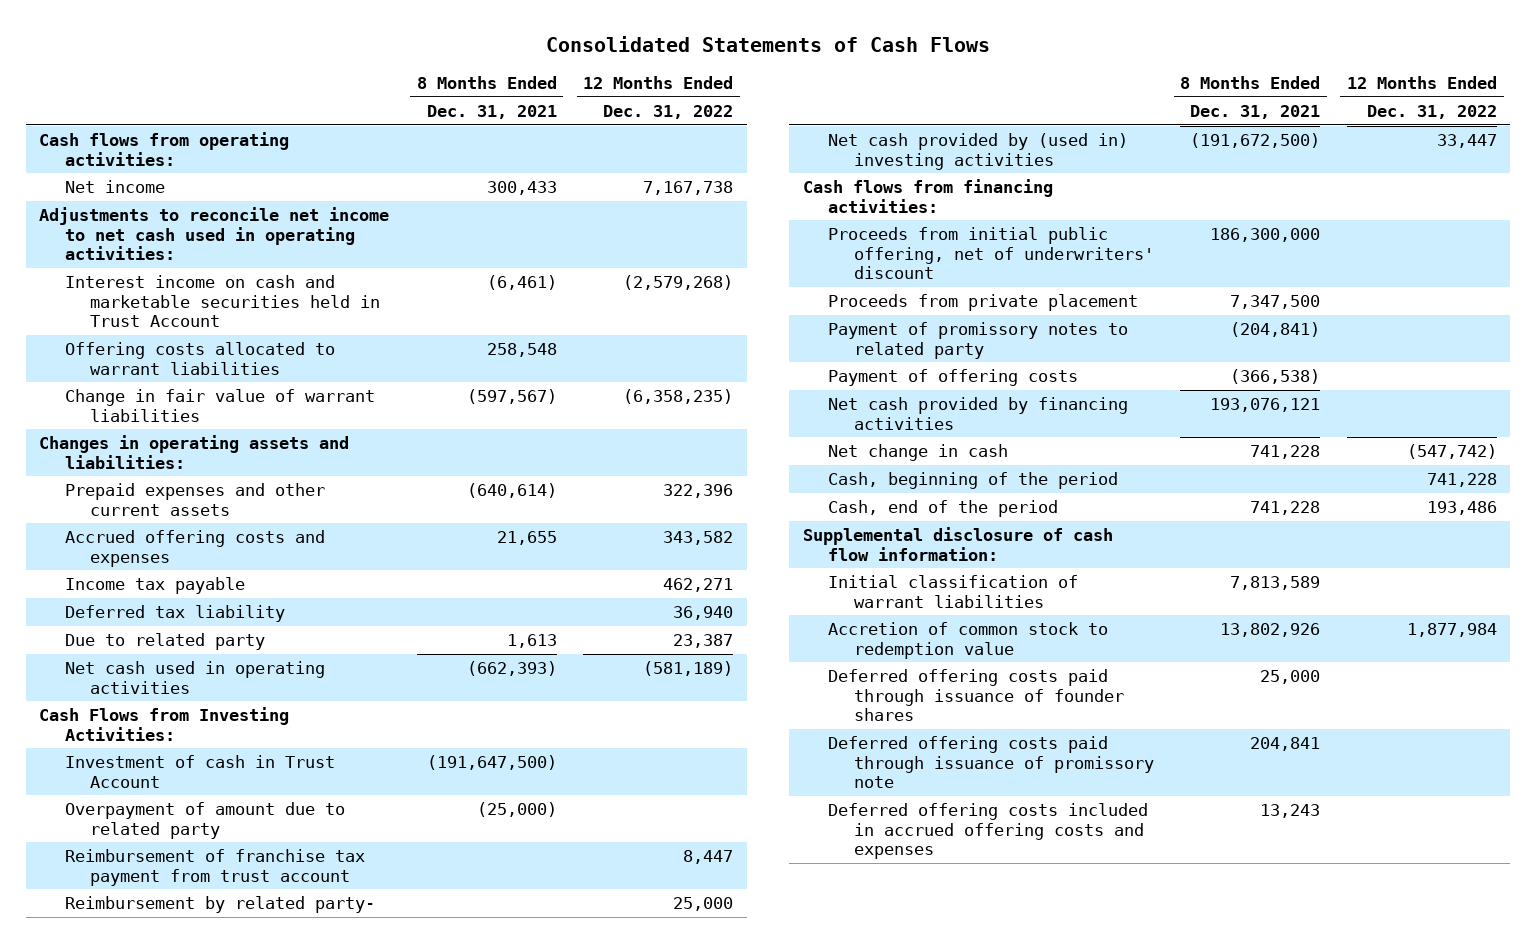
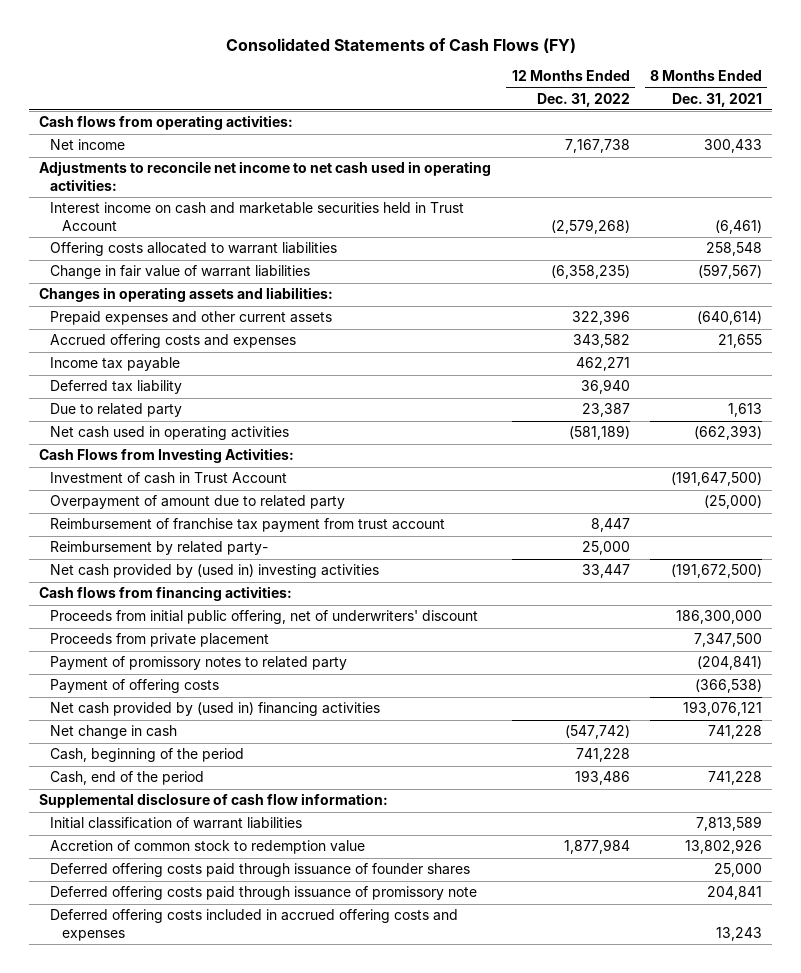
- Consolidated Statements of Cash Flows
+ Consolidated Statements of Cash Flows (FY)
- | 8 Months Ended Dec. 31, 2021 | 12 Months Ended Dec. 31, 2022
+ | 12 Months Ended Dec. 31, 2022 | 8 Months Ended Dec. 31, 2021
- Net cash provided by financing activities | 193,076,121 |
+ Net cash provided by (used in) financing activities | | 193,076,121

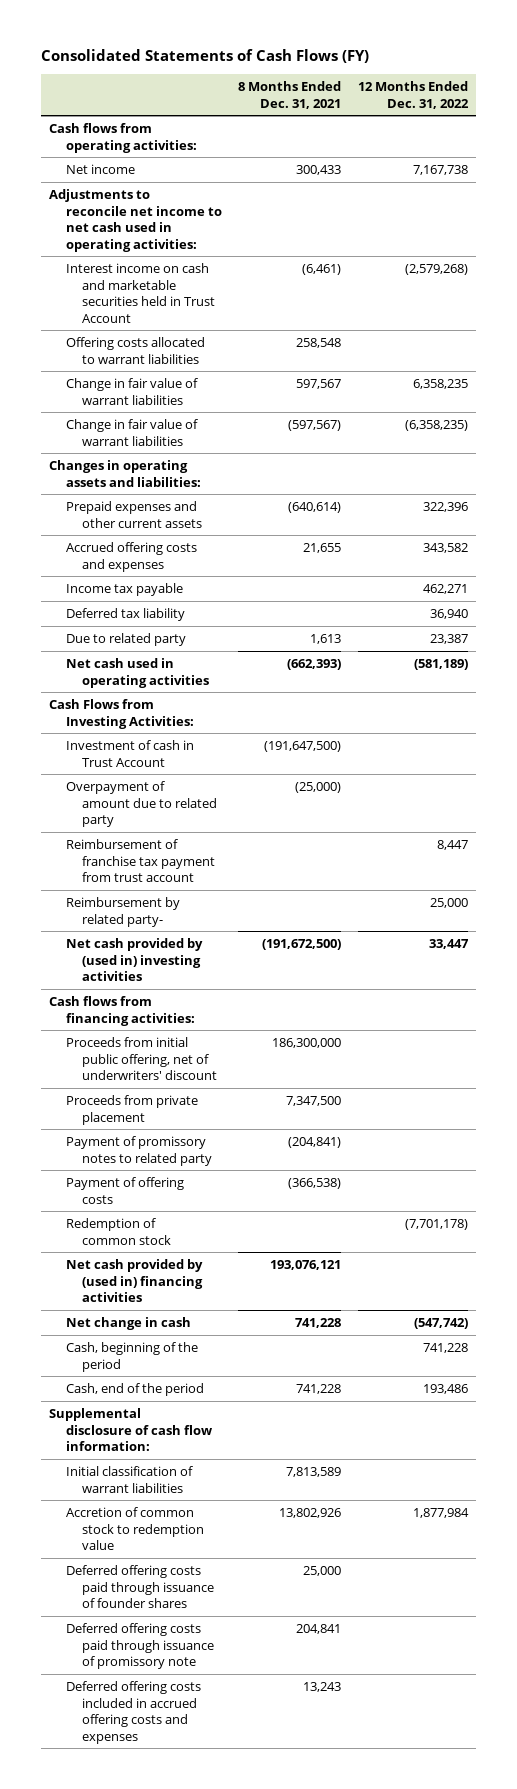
- | 12 Months Ended Dec. 31, 2022 | 8 Months Ended Dec. 31, 2021
+ | 8 Months Ended Dec. 31, 2021 | 12 Months Ended Dec. 31, 2022
+ Change in fair value of warrant liabilities | 597,567 | 6,358,235
+ Redemption of common stock | | (7,701,178)

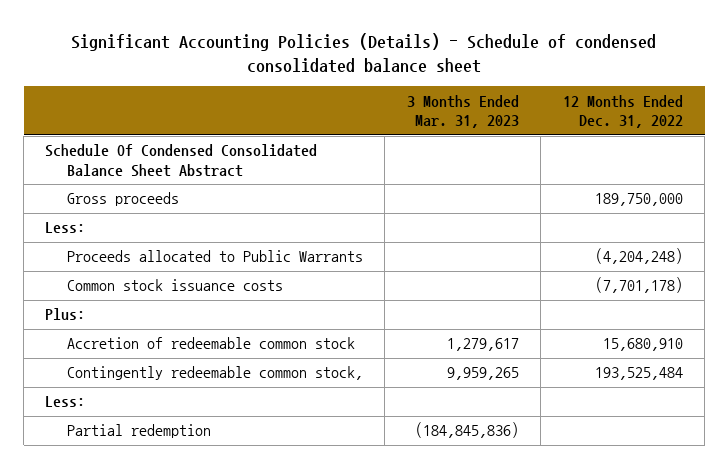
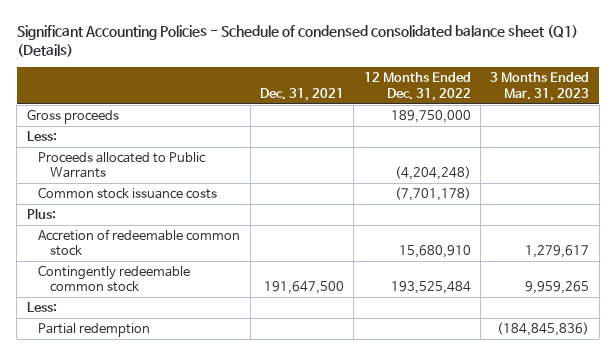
- Significant Accounting Policies (Details) - Schedule of condensed consolidated balance sheet
+ Significant Accounting Policies - Schedule of condensed consolidated balance sheet (Q1) (Details)
- | 3 Months Ended Mar. 31, 2023 | 12 Months Ended Dec. 31, 2022
+ | Dec. 31, 2021 | 12 Months Ended Dec. 31, 2022 | 3 Months Ended Mar. 31, 2023
- Schedule Of Condensed Consolidated Balance Sheet Abstract
- Contingently redeemable common stock, | 9,959,265 | 193,525,484
+ Contingently redeemable common stock | 191,647,500 | 193,525,484 | 9,959,265

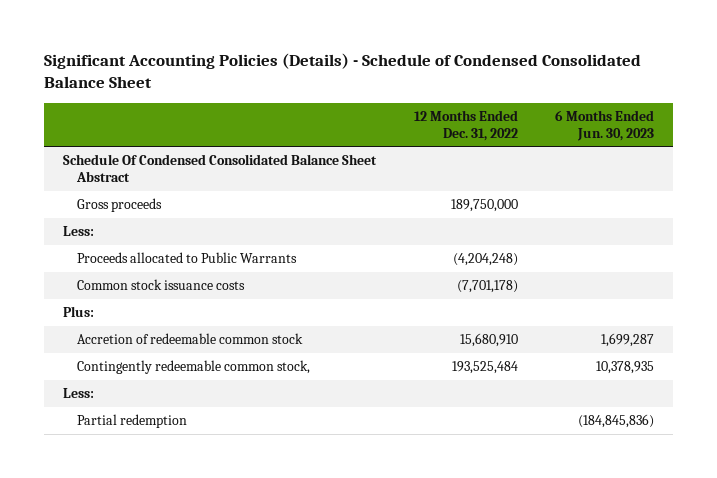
- Significant Accounting Policies - Schedule of condensed consolidated balance sheet (Q1) (Details)
+ Significant Accounting Policies (Details) - Schedule of Condensed Consolidated Balance Sheet
- | Dec. 31, 2021 | 12 Months Ended Dec. 31, 2022 | 3 Months Ended Mar. 31, 2023
+ | 12 Months Ended Dec. 31, 2022 | 6 Months Ended Jun. 30, 2023
+ Schedule Of Condensed Consolidated Balance Sheet Abstract
- Contingently redeemable common stock | 191,647,500 | 193,525,484 | 9,959,265
+ Contingently redeemable common stock, | 193,525,484 | 10,378,935

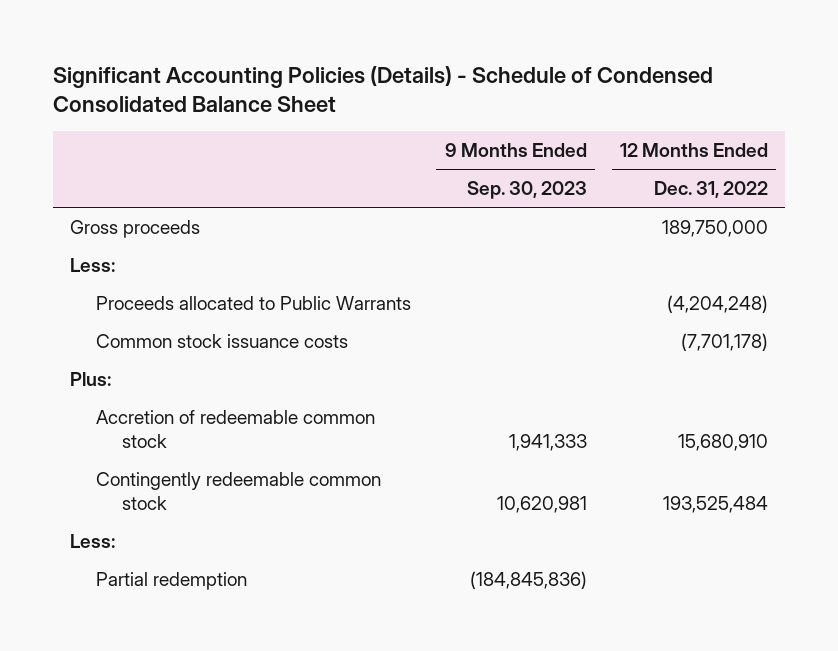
- | 12 Months Ended Dec. 31, 2022 | 6 Months Ended Jun. 30, 2023
+ | 9 Months Ended Sep. 30, 2023 | 12 Months Ended Dec. 31, 2022
- Schedule Of Condensed Consolidated Balance Sheet Abstract
- Contingently redeemable common stock, | 193,525,484 | 10,378,935
+ Contingently redeemable common stock | 10,620,981 | 193,525,484

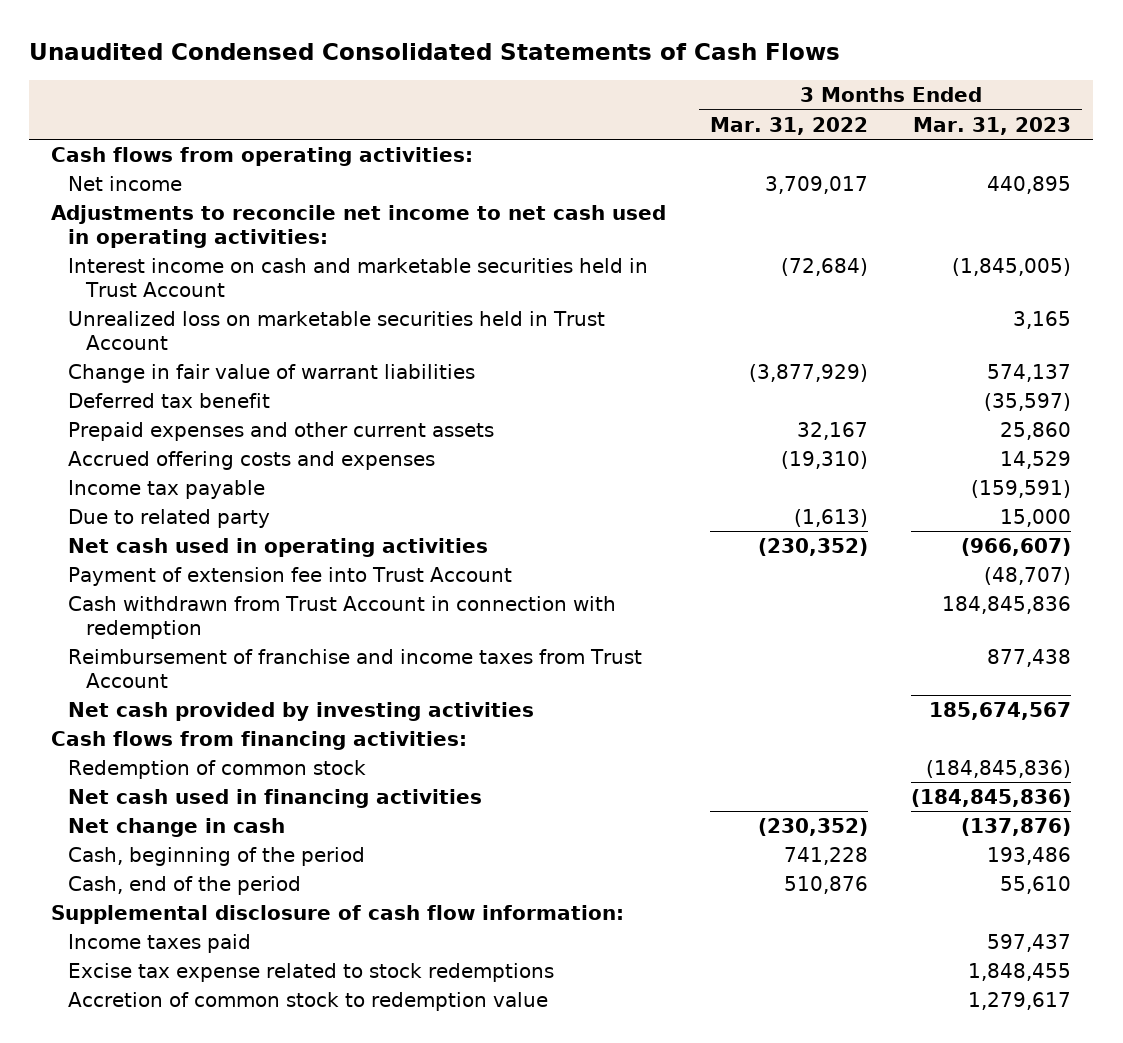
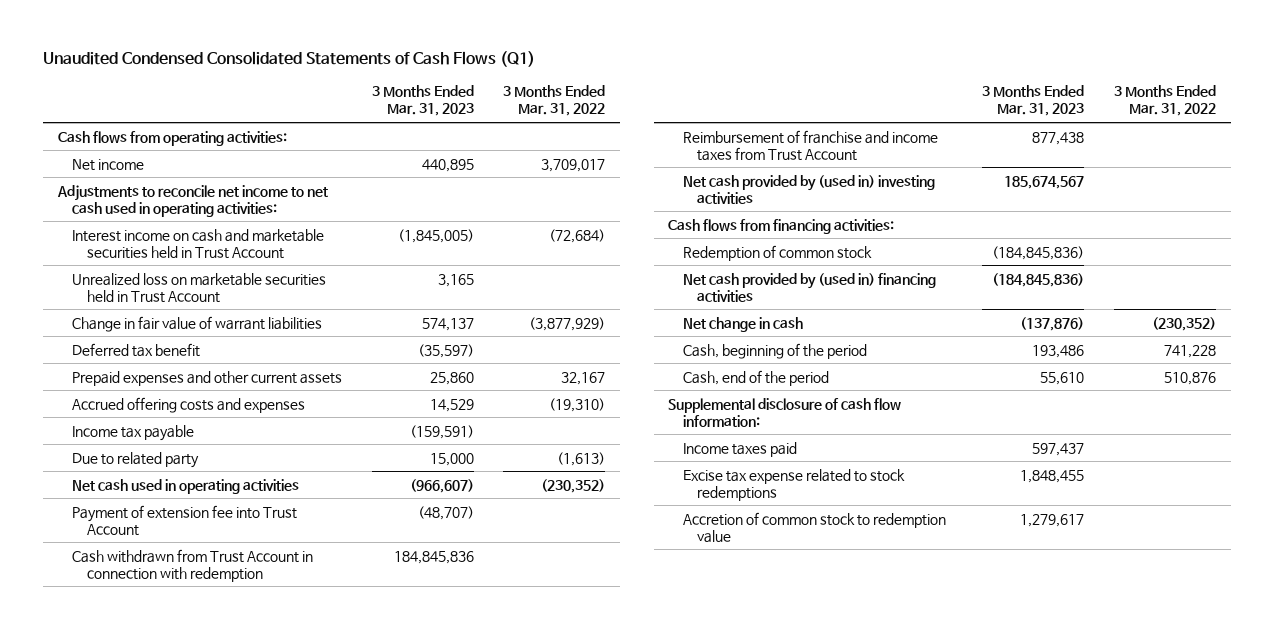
- Unaudited Condensed Consolidated Statements of Cash Flows
+ Unaudited Condensed Consolidated Statements of Cash Flows (Q1)
- | 3 Months Ended Mar. 31, 2022 | 3 Months Ended Mar. 31, 2023
+ | 3 Months Ended Mar. 31, 2023 | 3 Months Ended Mar. 31, 2022
- Net cash provided by investing activities | | 185,674,567
+ Net cash provided by (used in) investing activities | 185,674,567 |
- Net cash used in financing activities | | (184,845,836)
+ Net cash provided by (used in) financing activities | (184,845,836) |

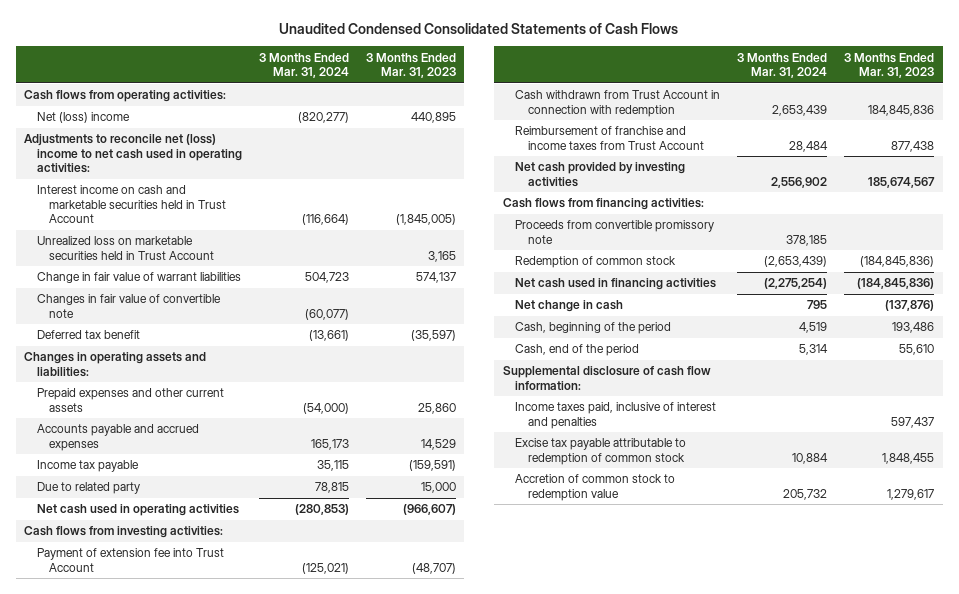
- Unaudited Condensed Consolidated Statements of Cash Flows (Q1)
+ Unaudited Condensed Consolidated Statements of Cash Flows
- | 3 Months Ended Mar. 31, 2023 | 3 Months Ended Mar. 31, 2022
+ | 3 Months Ended Mar. 31, 2024 | 3 Months Ended Mar. 31, 2023
- Net income | 440,895 | 3,709,017
- Adjustments to reconcile net income to net cash used in operating activities:
+ Net (loss) income | (820,277) | 440,895
+ Adjustments to reconcile net (loss) income to net cash used in operating activities:
+ Changes in fair value of convertible note | (60,077) |
+ Changes in operating assets and liabilities:
- Accrued offering costs and expenses | 14,529 | (19,310)
+ Accounts payable and accrued expenses | 165,173 | 14,529
+ Cash flows from investing activities:
- Net cash provided by (used in) investing activities | 185,674,567 |
+ Net cash provided by investing activities | 2,556,902 | 185,674,567
+ Proceeds from convertible promissory note | 378,185 |
- Net cash provided by (used in) financing activities | (184,845,836) |
+ Net cash used in financing activities | (2,275,254) | (184,845,836)
- Income taxes paid | 597,437 |
- Excise tax expense related to stock redemptions | 1,848,455 |
+ Income taxes paid, inclusive of interest and penalties | | 597,437
+ Excise tax payable attributable to redemption of common stock | 10,884 | 1,848,455

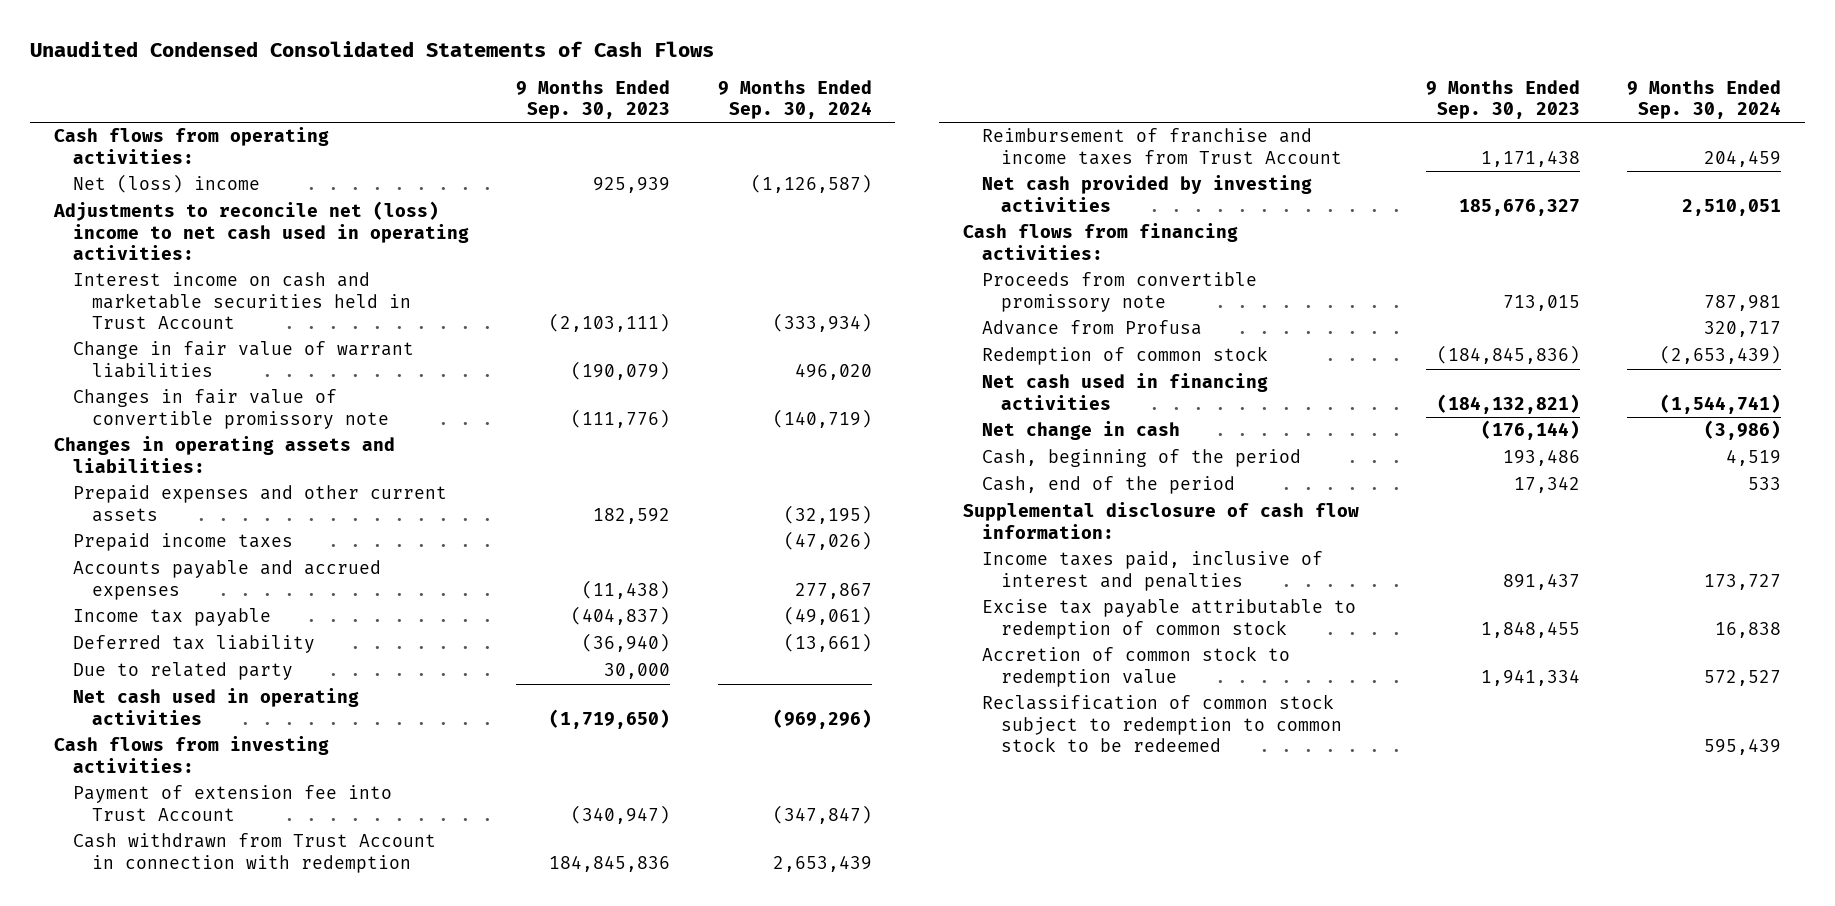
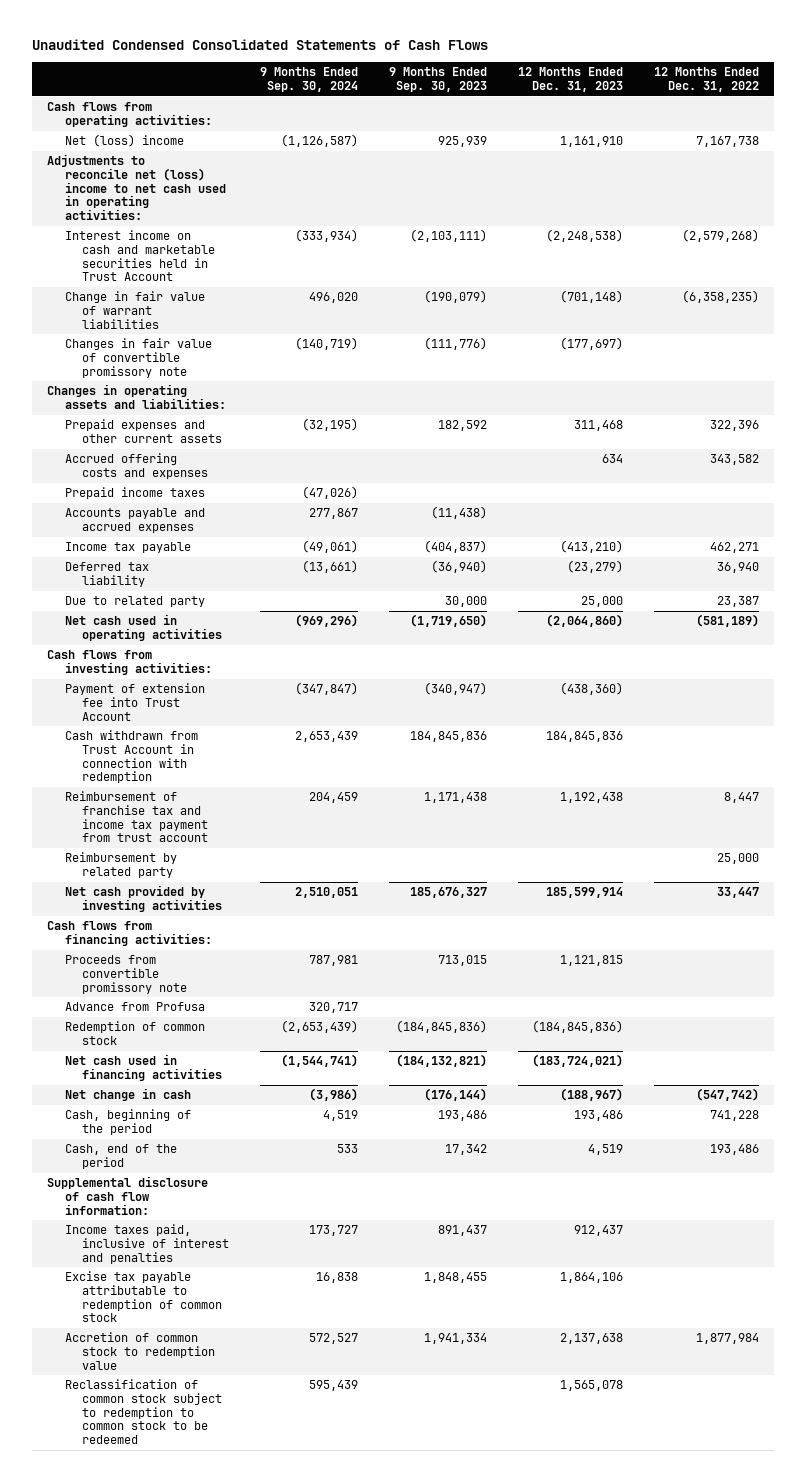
- | 9 Months Ended Sep. 30, 2023 | 9 Months Ended Sep. 30, 2024
+ | 9 Months Ended Sep. 30, 2024 | 9 Months Ended Sep. 30, 2023 | 12 Months Ended Dec. 31, 2023 | 12 Months Ended Dec. 31, 2022
+ Accrued offering costs and expenses | | | 634 | 343,582
- Reimbursement of franchise and income taxes from Trust Account | 1,171,438 | 204,459
+ Reimbursement of franchise tax and income tax payment from trust account | 204,459 | 1,171,438 | 1,192,438 | 8,447
+ Reimbursement by related party | | | | 25,000

